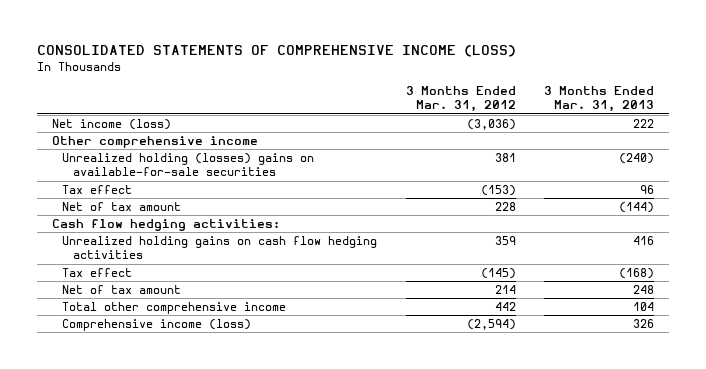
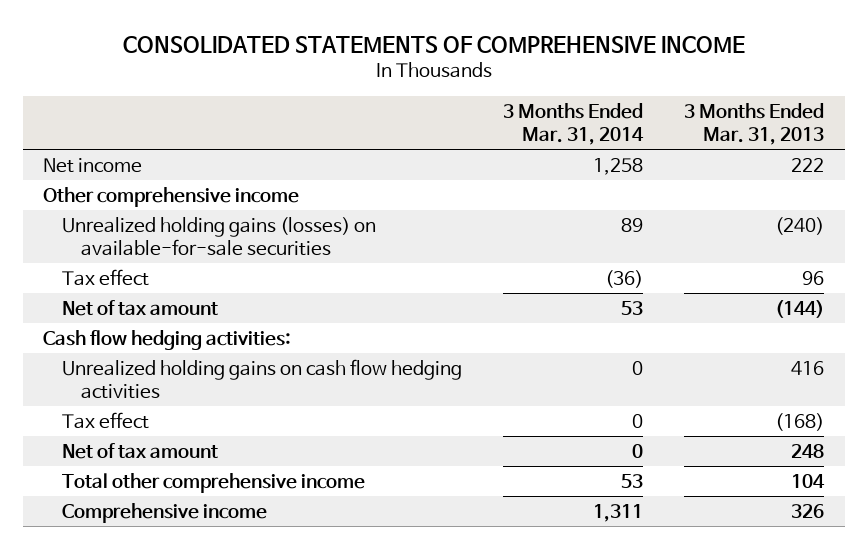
- CONSOLIDATED STATEMENTS OF COMPREHENSIVE INCOME (LOSS)
+ CONSOLIDATED STATEMENTS OF COMPREHENSIVE INCOME
- | 3 Months Ended Mar. 31, 2012 | 3 Months Ended Mar. 31, 2013
+ | 3 Months Ended Mar. 31, 2014 | 3 Months Ended Mar. 31, 2013
- Net income (loss) | (3,036) | 222
+ Net income | 1,258 | 222
- Unrealized holding (losses) gains on available-for-sale securities | 381 | (240)
+ Unrealized holding gains (losses) on available-for-sale securities | 89 | (240)
- Comprehensive income (loss) | (2,594) | 326
+ Comprehensive income | 1,311 | 326

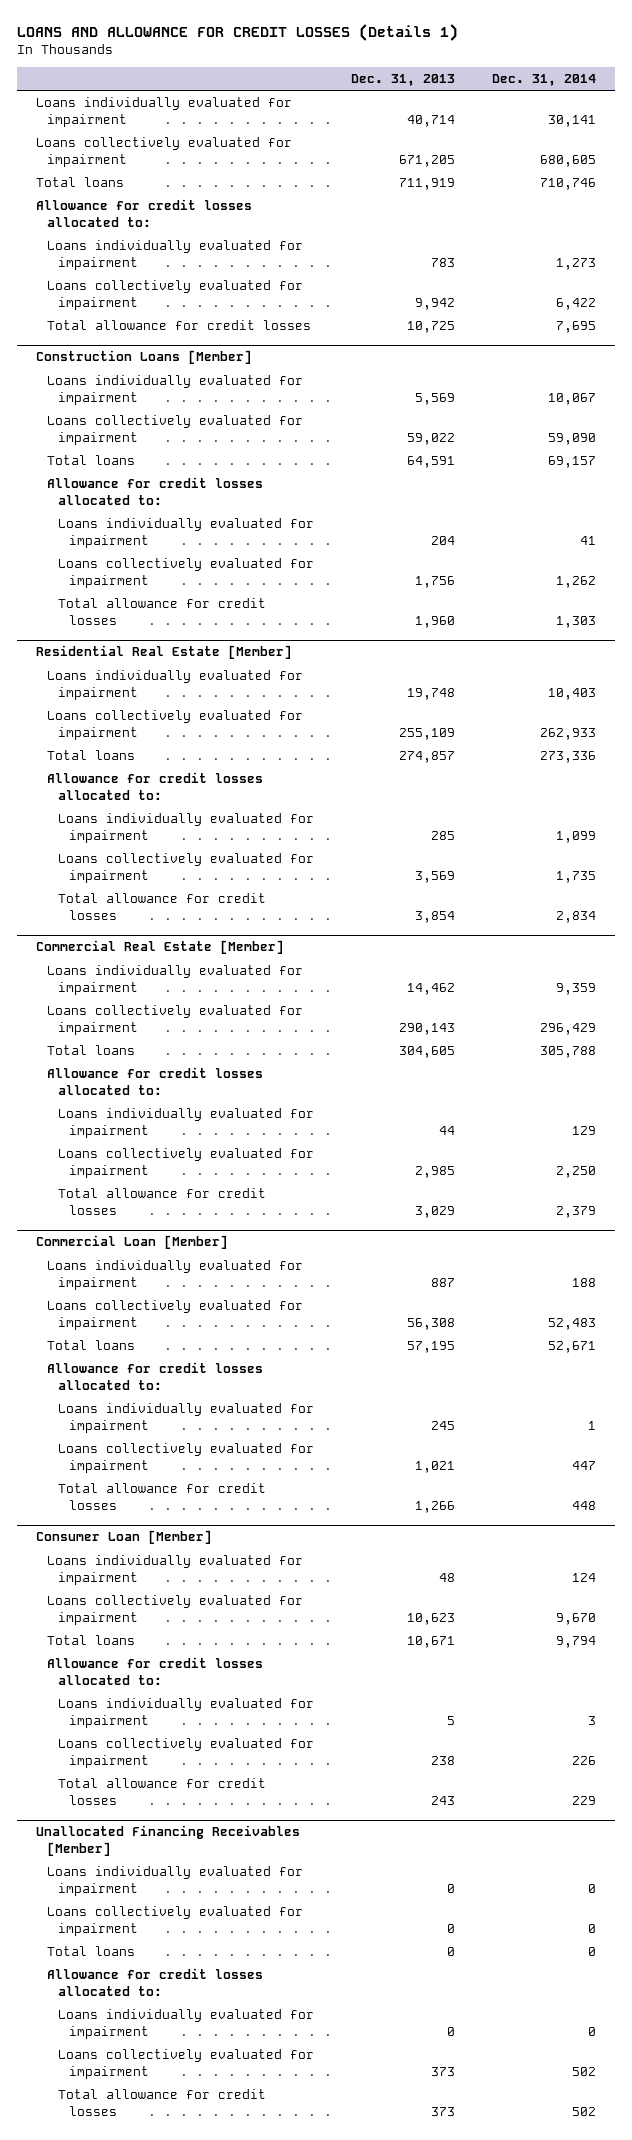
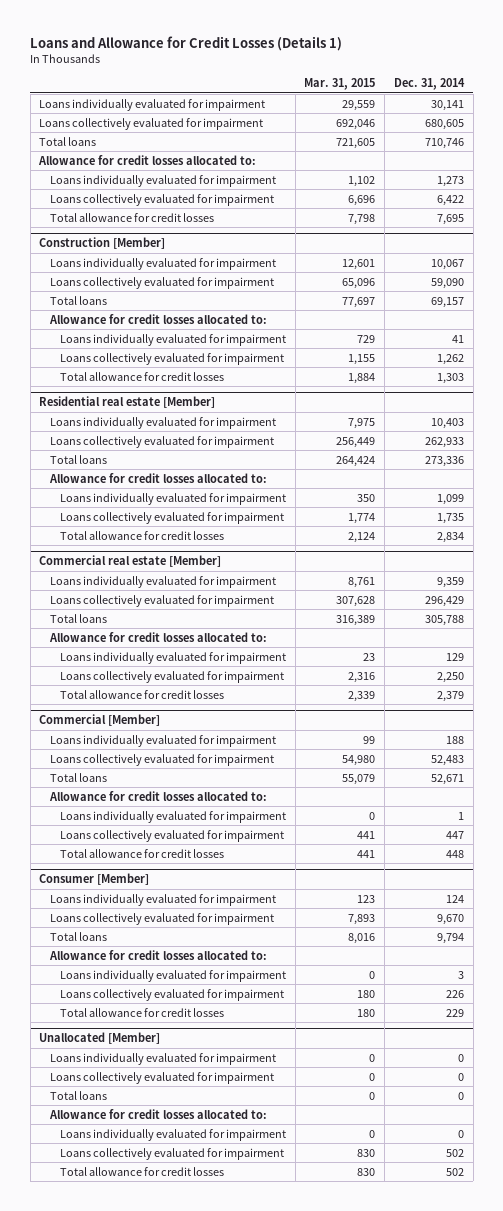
- LOANS AND ALLOWANCE FOR CREDIT LOSSES (Details 1)
+ Loans and Allowance for Credit Losses (Details 1)
- | Dec. 31, 2013 | Dec. 31, 2014
+ | Mar. 31, 2015 | Dec. 31, 2014
- Construction Loans [Member]
+ Construction [Member]
- Residential Real Estate [Member]
+ Residential real estate [Member]
- Commercial Real Estate [Member]
+ Commercial real estate [Member]
- Commercial Loan [Member]
+ Commercial [Member]
- Consumer Loan [Member]
+ Consumer [Member]
- Unallocated Financing Receivables [Member]
+ Unallocated [Member]

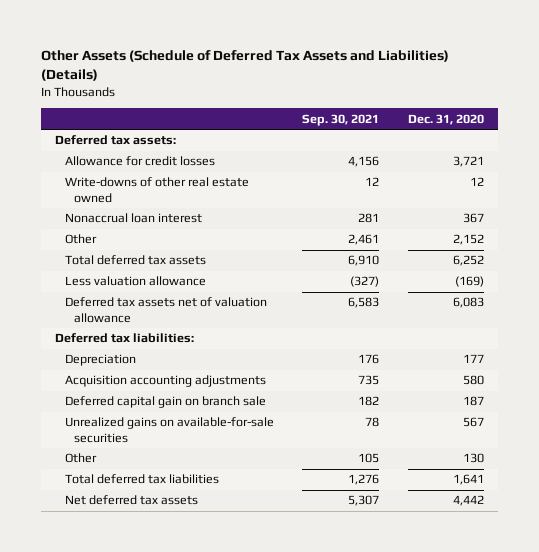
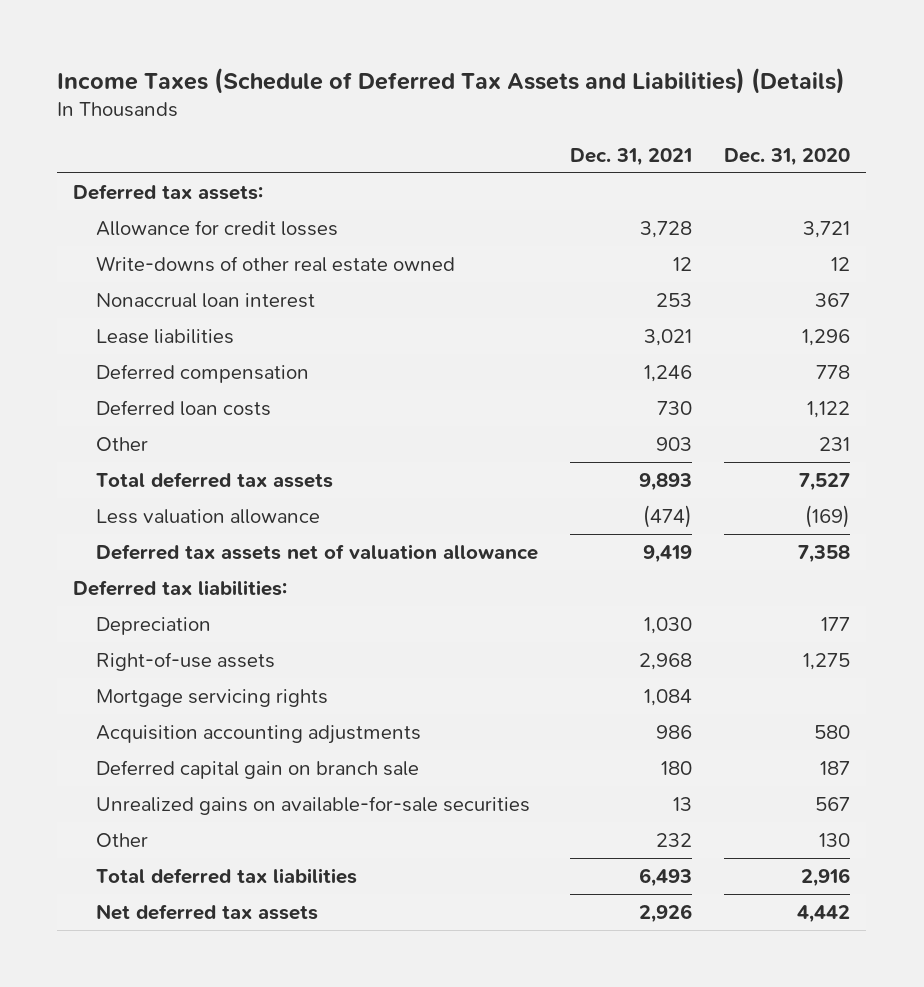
- Other Assets (Schedule of Deferred Tax Assets and Liabilities) (Details)
+ Income Taxes (Schedule of Deferred Tax Assets and Liabilities) (Details)
- | Sep. 30, 2021 | Dec. 31, 2020
+ | Dec. 31, 2021 | Dec. 31, 2020
- Other | 2,461 | 2,152
- Total deferred tax assets | 6,910 | 6,252
+ Lease liabilities | 3,021 | 1,296
+ Deferred compensation | 1,246 | 778
+ Deferred loan costs | 730 | 1,122
+ Other | 903 | 231
+ Total deferred tax assets | 9,893 | 7,527
- Deferred tax assets net of valuation allowance | 6,583 | 6,083
+ Deferred tax assets net of valuation allowance | 9,419 | 7,358
+ Right-of-use assets | 2,968 | 1,275
+ Mortgage servicing rights | 1,084 |
- Total deferred tax liabilities | 1,276 | 1,641
+ Total deferred tax liabilities | 6,493 | 2,916

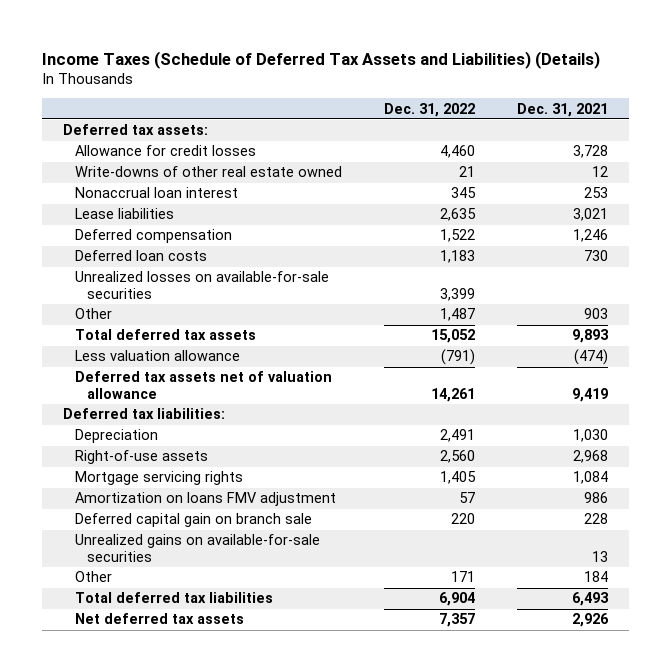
- | Dec. 31, 2021 | Dec. 31, 2020
+ | Dec. 31, 2022 | Dec. 31, 2021
+ Unrealized losses on available-for-sale securities | 3,399 |
- Acquisition accounting adjustments | 986 | 580
- Deferred capital gain on branch sale | 180 | 187
+ Amortization on loans FMV adjustment | 57 | 986
+ Deferred capital gain on branch sale | 220 | 228
- Other | 232 | 130
+ Other | 171 | 184

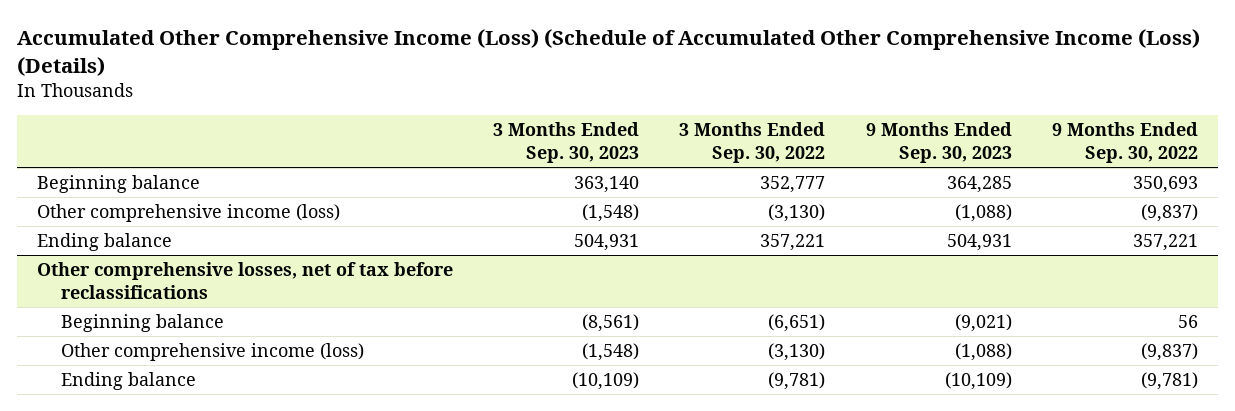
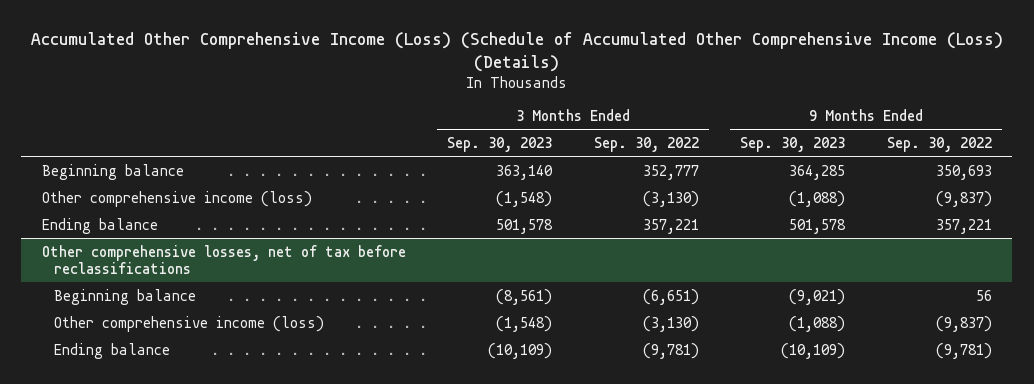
- Ending balance | 504,931 | 357,221 | 504,931 | 357,221
+ Ending balance | 501,578 | 357,221 | 501,578 | 357,221

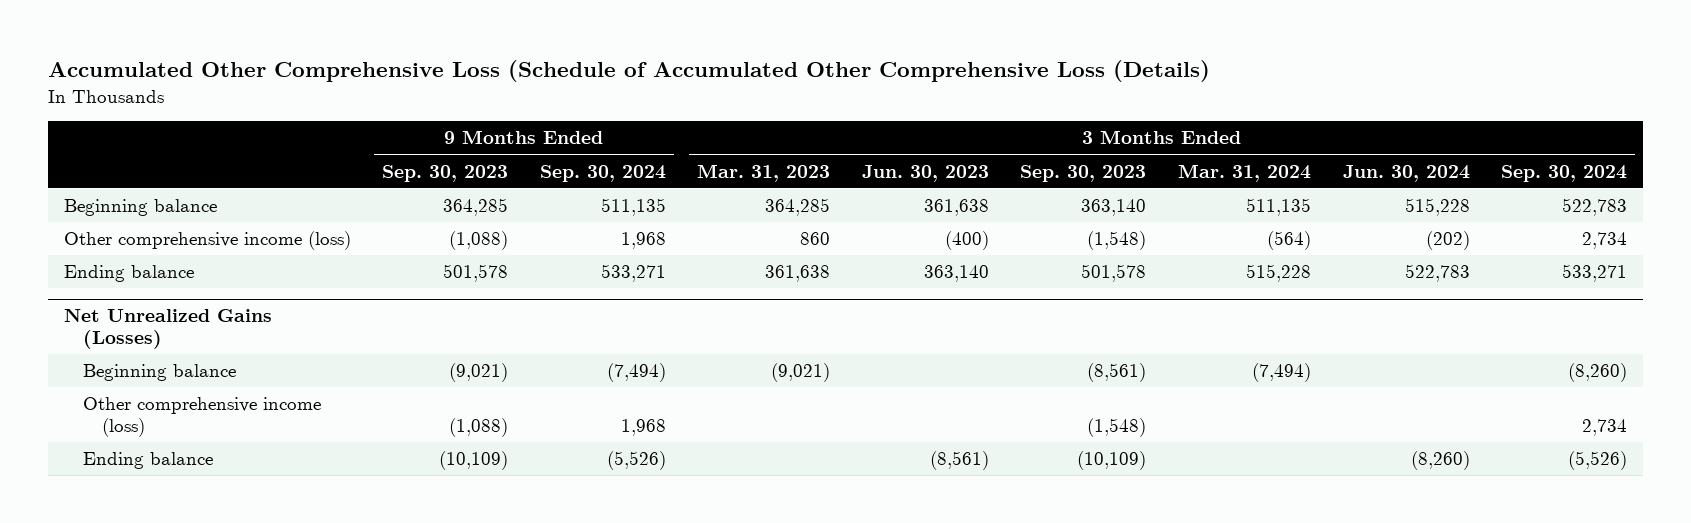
- Accumulated Other Comprehensive Income (Loss) (Schedule of Accumulated Other Comprehensive Income (Loss) (Details)
+ Accumulated Other Comprehensive Loss (Schedule of Accumulated Other Comprehensive Loss (Details)
- | 3 Months Ended Sep. 30, 2023 | 3 Months Ended Sep. 30, 2022 | 9 Months Ended Sep. 30, 2023 | 9 Months Ended Sep. 30, 2022
+ | 9 Months Ended Sep. 30, 2023 | 9 Months Ended Sep. 30, 2024 | 3 Months Ended Mar. 31, 2023 | 3 Months Ended Jun. 30, 2023 | 3 Months Ended Sep. 30, 2023 | 3 Months Ended Mar. 31, 2024 | 3 Months Ended Jun. 30, 2024 | 3 Months Ended Sep. 30, 2024
- Other comprehensive losses, net of tax before reclassifications
+ Net Unrealized Gains (Losses)

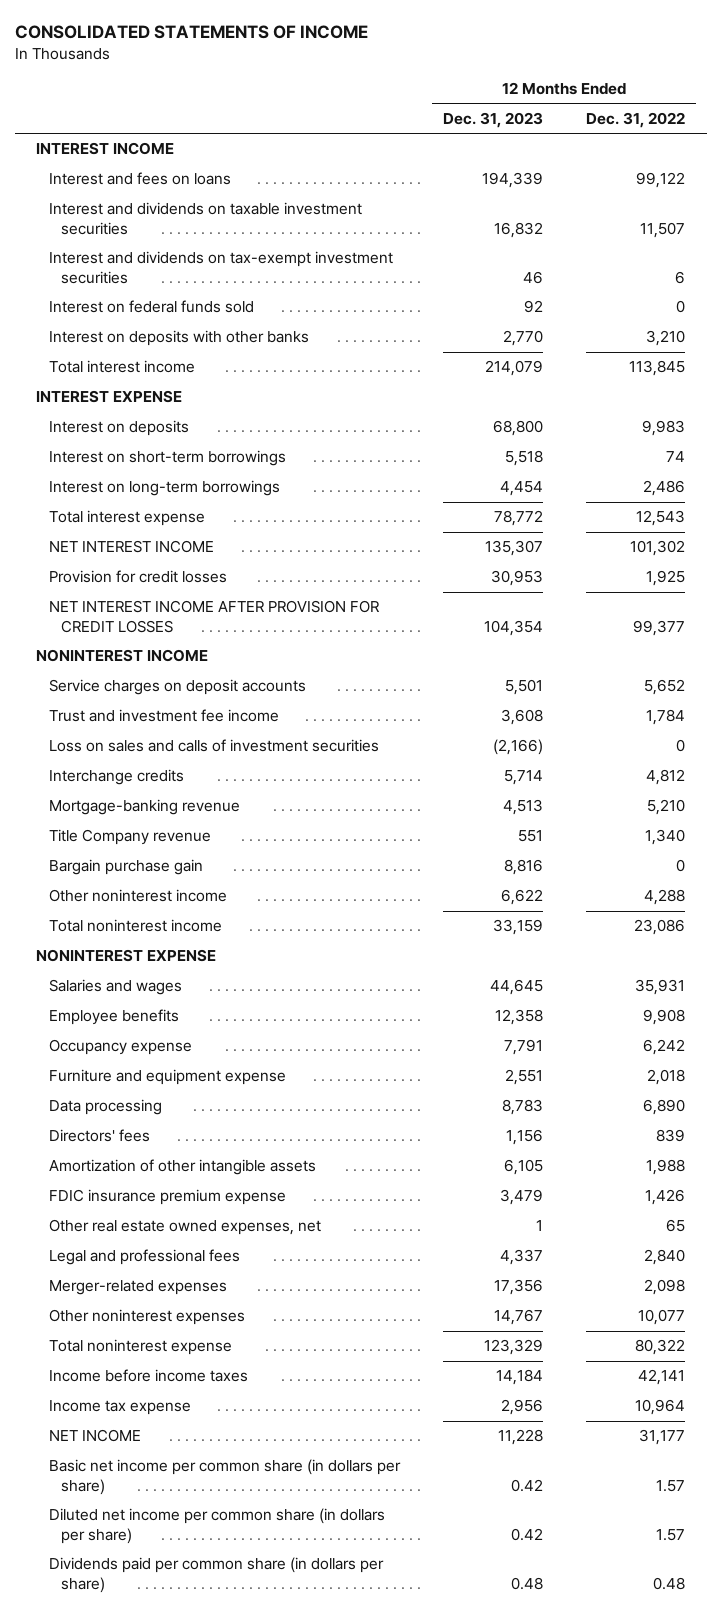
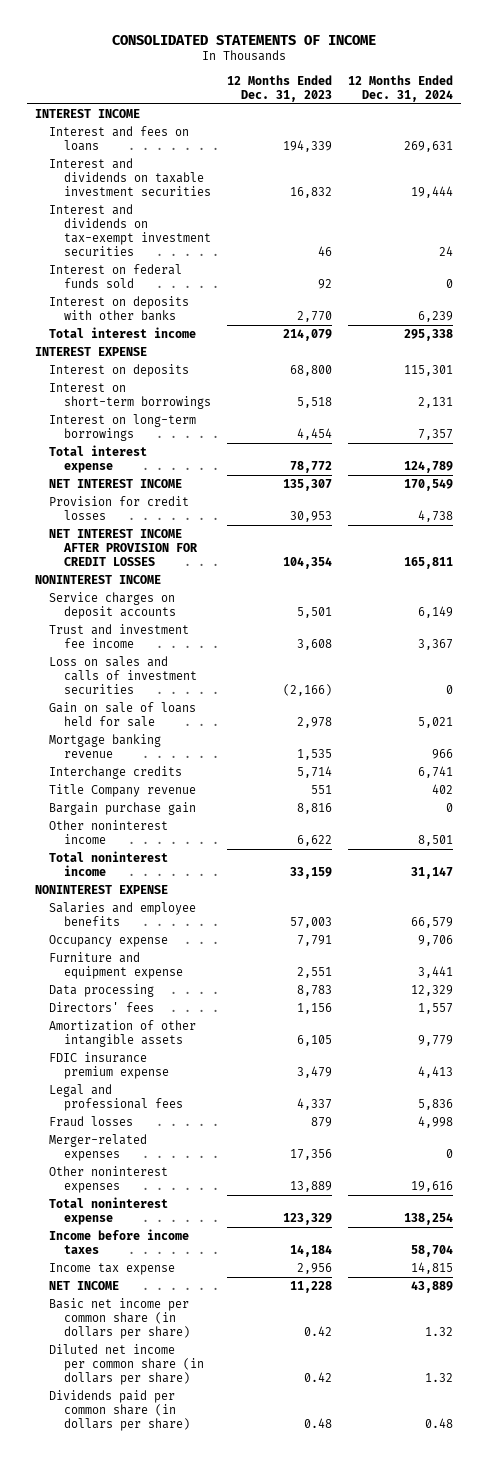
- | 12 Months Ended Dec. 31, 2023 | 12 Months Ended Dec. 31, 2022
+ | 12 Months Ended Dec. 31, 2023 | 12 Months Ended Dec. 31, 2024
+ Gain on sale of loans held for sale | 2,978 | 5,021
+ Mortgage banking revenue | 1,535 | 966
- Mortgage-banking revenue | 4,513 | 5,210
- Salaries and wages | 44,645 | 35,931
- Employee benefits | 12,358 | 9,908
+ Salaries and employee benefits | 57,003 | 66,579
- Other real estate owned expenses, net | 1 | 65
+ Fraud losses | 879 | 4,998
- Other noninterest expenses | 14,767 | 10,077
+ Other noninterest expenses | 13,889 | 19,616

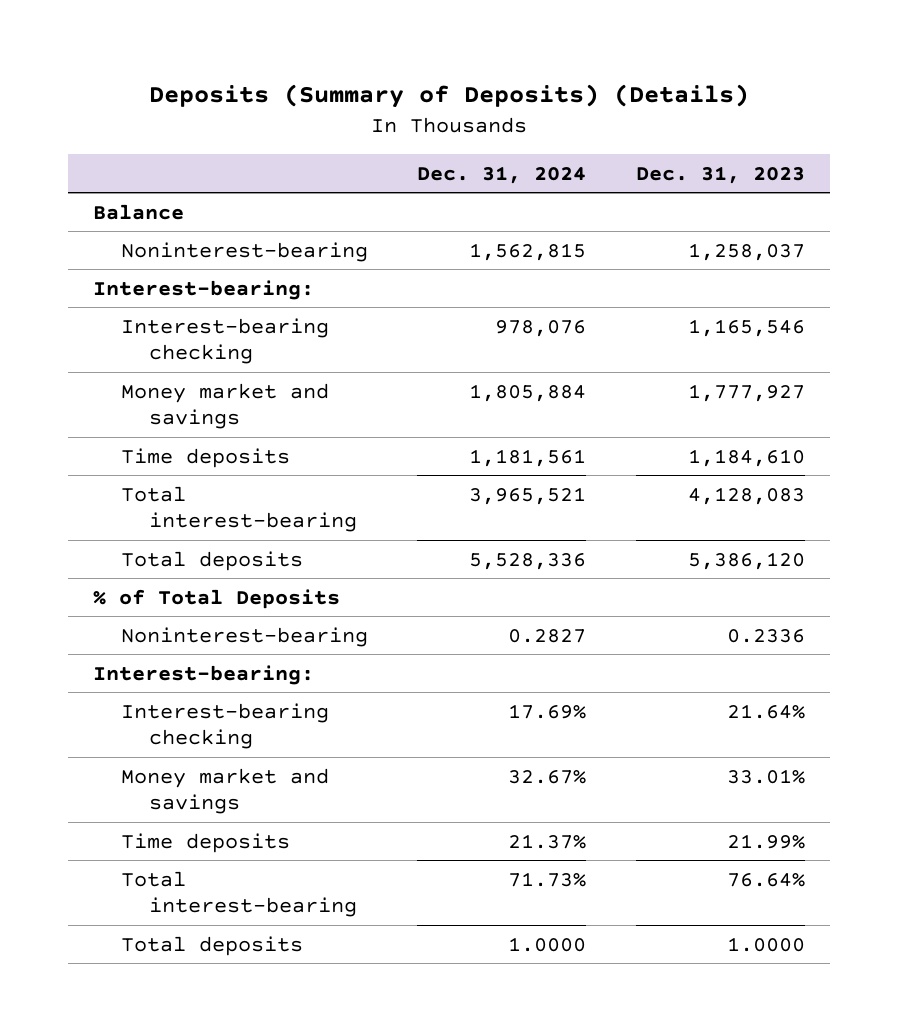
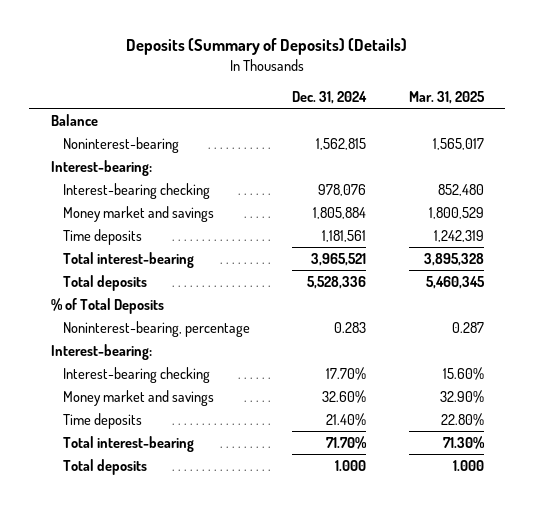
- | Dec. 31, 2024 | Dec. 31, 2023
+ | Dec. 31, 2024 | Mar. 31, 2025
- Noninterest-bearing | 0.2827 | 0.2336
+ Noninterest-bearing, percentage | 0.283 | 0.287
- Interest-bearing checking | 17.69% | 21.64%
- Money market and savings | 32.67% | 33.01%
- Time deposits | 21.37% | 21.99%
- Total interest-bearing | 71.73% | 76.64%
- Total deposits | 1.0000 | 1.0000
+ Interest-bearing checking | 17.70% | 15.60%
+ Money market and savings | 32.60% | 32.90%
+ Time deposits | 21.40% | 22.80%
+ Total interest-bearing | 71.70% | 71.30%
+ Total deposits | 1.000 | 1.000

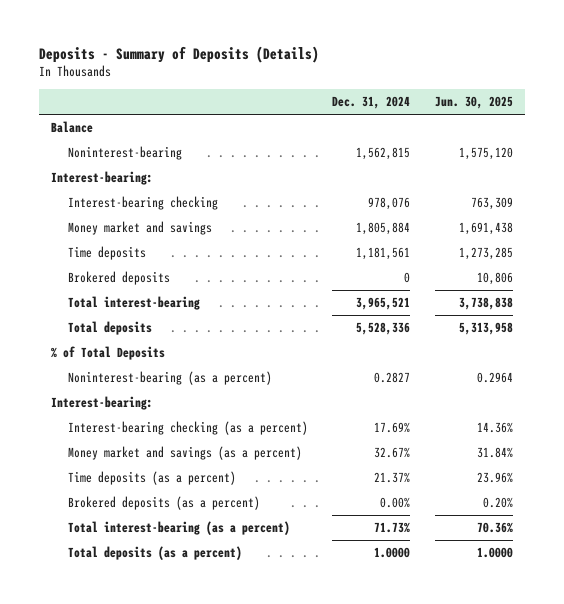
- Deposits (Summary of Deposits) (Details)
+ Deposits - Summary of Deposits (Details)
- | Dec. 31, 2024 | Mar. 31, 2025
+ | Dec. 31, 2024 | Jun. 30, 2025
+ Brokered deposits | 0 | 10,806
- Noninterest-bearing, percentage | 0.283 | 0.287
+ Noninterest-bearing (as a percent) | 0.2827 | 0.2964
- Interest-bearing checking | 17.70% | 15.60%
- Money market and savings | 32.60% | 32.90%
- Time deposits | 21.40% | 22.80%
- Total interest-bearing | 71.70% | 71.30%
- Total deposits | 1.000 | 1.000
+ Interest-bearing checking (as a percent) | 17.69% | 14.36%
+ Money market and savings (as a percent) | 32.67% | 31.84%
+ Time deposits (as a percent) | 21.37% | 23.96%
+ Brokered deposits (as a percent) | 0.00% | 0.20%
+ Total interest-bearing (as a percent) | 71.73% | 70.36%
+ Total deposits (as a percent) | 1.0000 | 1.0000

